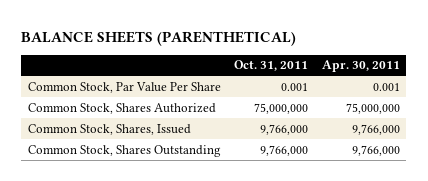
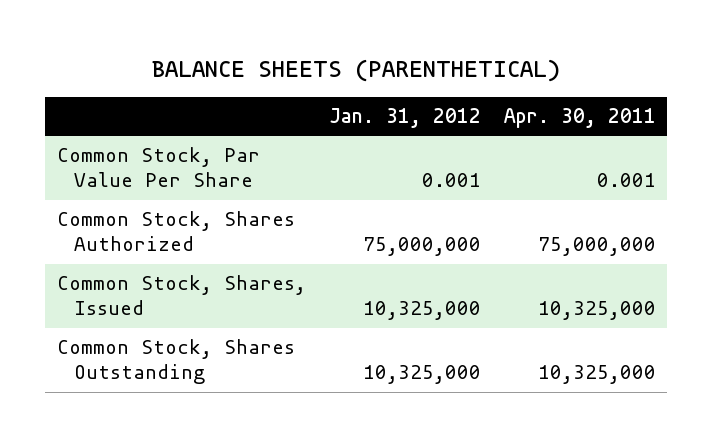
- | Oct. 31, 2011 | Apr. 30, 2011
+ | Jan. 31, 2012 | Apr. 30, 2011
- Common Stock, Shares, Issued | 9,766,000 | 9,766,000
- Common Stock, Shares Outstanding | 9,766,000 | 9,766,000
+ Common Stock, Shares, Issued | 10,325,000 | 10,325,000
+ Common Stock, Shares Outstanding | 10,325,000 | 10,325,000

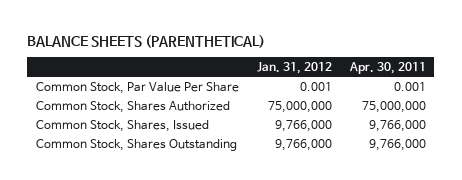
- Common Stock, Shares, Issued | 10,325,000 | 10,325,000
- Common Stock, Shares Outstanding | 10,325,000 | 10,325,000
+ Common Stock, Shares, Issued | 9,766,000 | 9,766,000
+ Common Stock, Shares Outstanding | 9,766,000 | 9,766,000

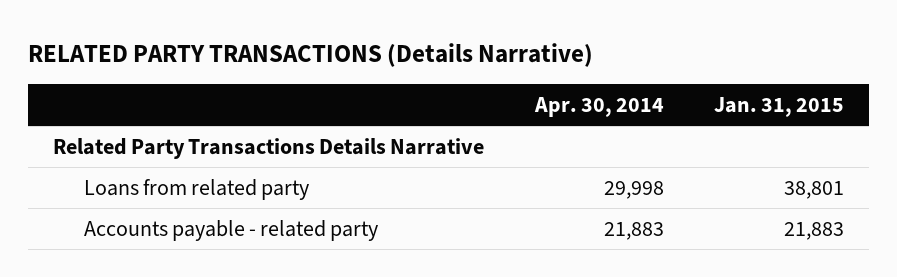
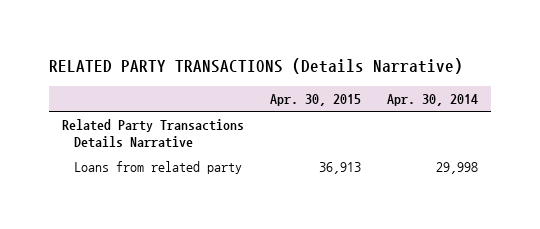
- | Apr. 30, 2014 | Jan. 31, 2015
+ | Apr. 30, 2015 | Apr. 30, 2014
- Accounts payable - related party | 21,883 | 21,883

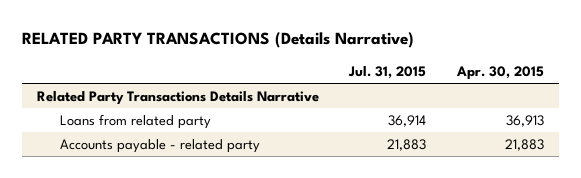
- | Apr. 30, 2015 | Apr. 30, 2014
+ | Jul. 31, 2015 | Apr. 30, 2015
+ Accounts payable - related party | 21,883 | 21,883

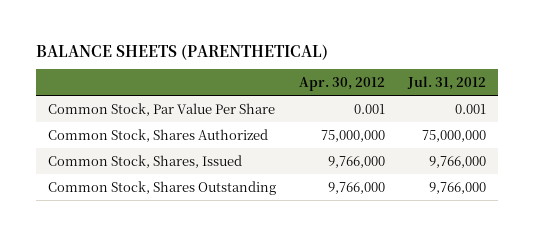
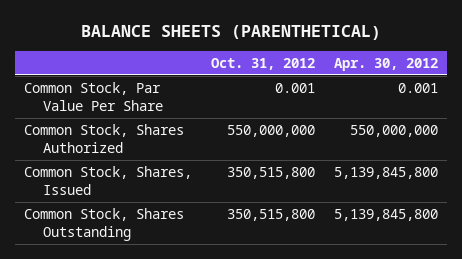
- | Apr. 30, 2012 | Jul. 31, 2012
+ | Oct. 31, 2012 | Apr. 30, 2012
- Common Stock, Shares Authorized | 75,000,000 | 75,000,000
- Common Stock, Shares, Issued | 9,766,000 | 9,766,000
- Common Stock, Shares Outstanding | 9,766,000 | 9,766,000
+ Common Stock, Shares Authorized | 550,000,000 | 550,000,000
+ Common Stock, Shares, Issued | 350,515,800 | 5,139,845,800
+ Common Stock, Shares Outstanding | 350,515,800 | 5,139,845,800

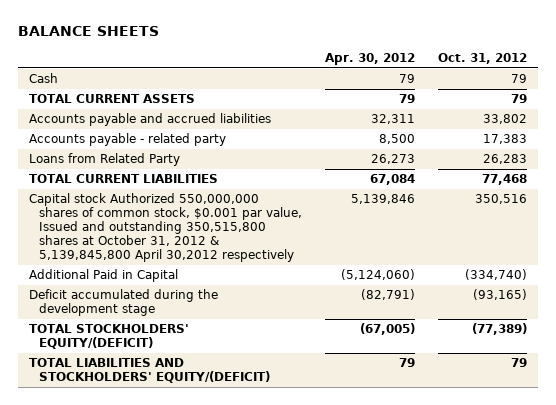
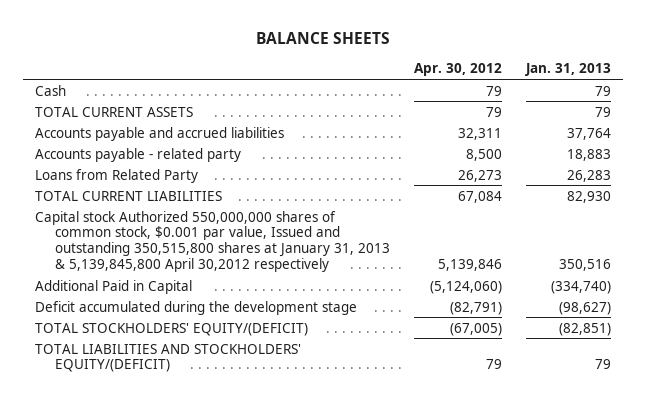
- | Apr. 30, 2012 | Oct. 31, 2012
+ | Apr. 30, 2012 | Jan. 31, 2013
- Capital stock Authorized 550,000,000 shares of common stock, $0.001 par value, Issued and outstanding 350,515,800 shares at October 31, 2012 & 5,139,845,800 April 30,2012 respectively | 5,139,846 | 350,516
+ Capital stock Authorized 550,000,000 shares of common stock, $0.001 par value, Issued and outstanding 350,515,800 shares at January 31, 2013 & 5,139,845,800 April 30,2012 respectively | 5,139,846 | 350,516

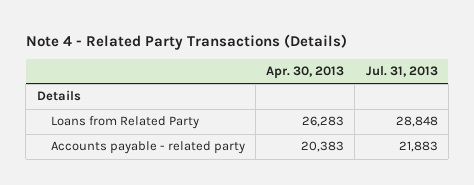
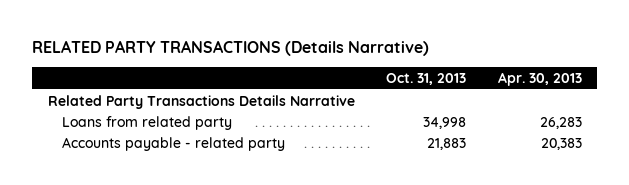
- Note 4 - Related Party Transactions (Details)
+ RELATED PARTY TRANSACTIONS (Details Narrative)
- | Apr. 30, 2013 | Jul. 31, 2013
+ | Oct. 31, 2013 | Apr. 30, 2013
- Details
- Loans from Related Party | 26,283 | 28,848
+ Related Party Transactions Details Narrative
+ Loans from related party | 34,998 | 26,283

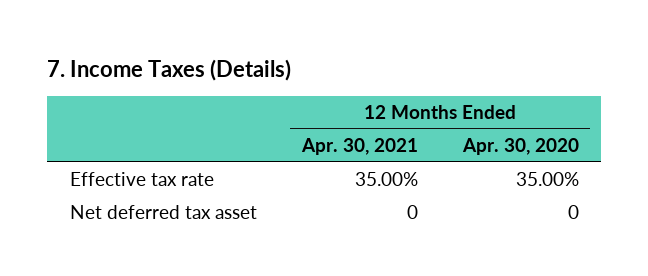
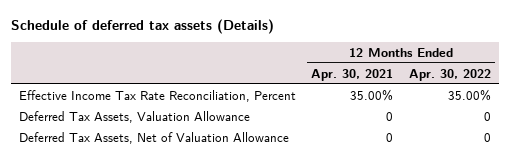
- 7. Income Taxes (Details)
+ Schedule of deferred tax assets (Details)
- | 12 Months Ended Apr. 30, 2021 | 12 Months Ended Apr. 30, 2020
+ | 12 Months Ended Apr. 30, 2021 | 12 Months Ended Apr. 30, 2022
- Effective tax rate | 35.00% | 35.00%
- Net deferred tax asset | 0 | 0
+ Effective Income Tax Rate Reconciliation, Percent | 35.00% | 35.00%
+ Deferred Tax Assets, Valuation Allowance | 0 | 0
+ Deferred Tax Assets, Net of Valuation Allowance | 0 | 0

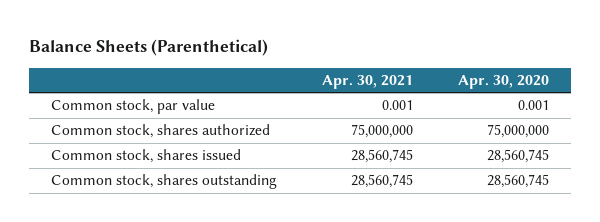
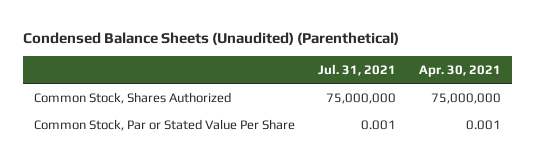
- Balance Sheets (Parenthetical)
+ Condensed Balance Sheets (Unaudited) (Parenthetical)
- | Apr. 30, 2021 | Apr. 30, 2020
+ | Jul. 31, 2021 | Apr. 30, 2021
- Common stock, par value | 0.001 | 0.001
- Common stock, shares authorized | 75,000,000 | 75,000,000
- Common stock, shares issued | 28,560,745 | 28,560,745
- Common stock, shares outstanding | 28,560,745 | 28,560,745
+ Common Stock, Shares Authorized | 75,000,000 | 75,000,000
+ Common Stock, Par or Stated Value Per Share | 0.001 | 0.001

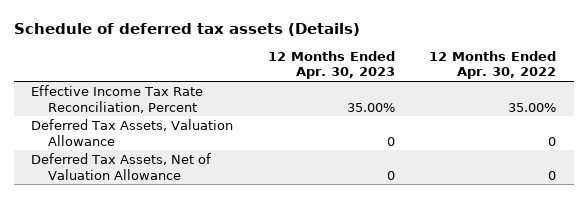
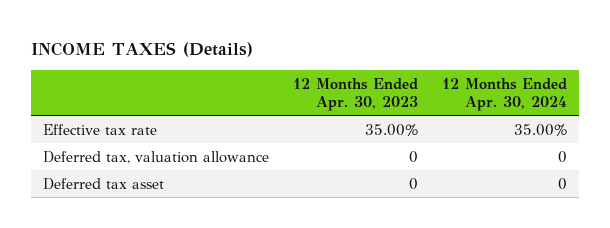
- Schedule of deferred tax assets (Details)
+ INCOME TAXES (Details)
- | 12 Months Ended Apr. 30, 2023 | 12 Months Ended Apr. 30, 2022
+ | 12 Months Ended Apr. 30, 2023 | 12 Months Ended Apr. 30, 2024
- Effective Income Tax Rate Reconciliation, Percent | 35.00% | 35.00%
- Deferred Tax Assets, Valuation Allowance | 0 | 0
- Deferred Tax Assets, Net of Valuation Allowance | 0 | 0
+ Effective tax rate | 35.00% | 35.00%
+ Deferred tax, valuation allowance | 0 | 0
+ Deferred tax asset | 0 | 0

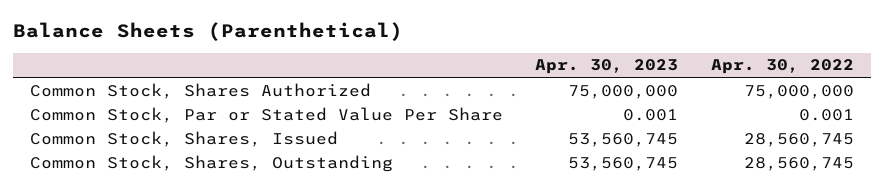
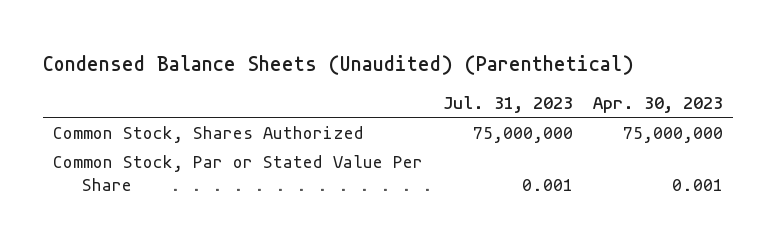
- Balance Sheets (Parenthetical)
+ Condensed Balance Sheets (Unaudited) (Parenthetical)
- | Apr. 30, 2023 | Apr. 30, 2022
+ | Jul. 31, 2023 | Apr. 30, 2023
- Common Stock, Shares, Issued | 53,560,745 | 28,560,745
- Common Stock, Shares, Outstanding | 53,560,745 | 28,560,745

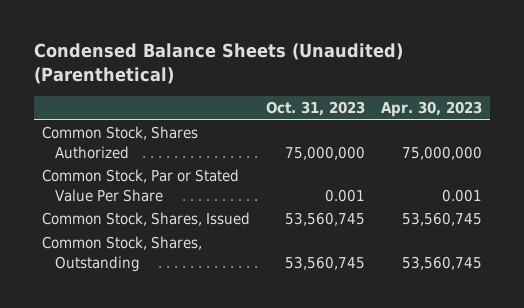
- | Jul. 31, 2023 | Apr. 30, 2023
+ | Oct. 31, 2023 | Apr. 30, 2023
+ Common Stock, Shares, Issued | 53,560,745 | 53,560,745
+ Common Stock, Shares, Outstanding | 53,560,745 | 53,560,745

